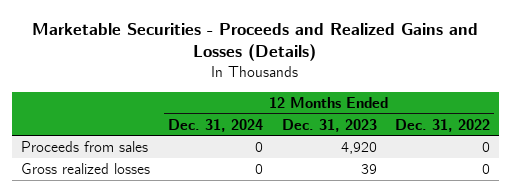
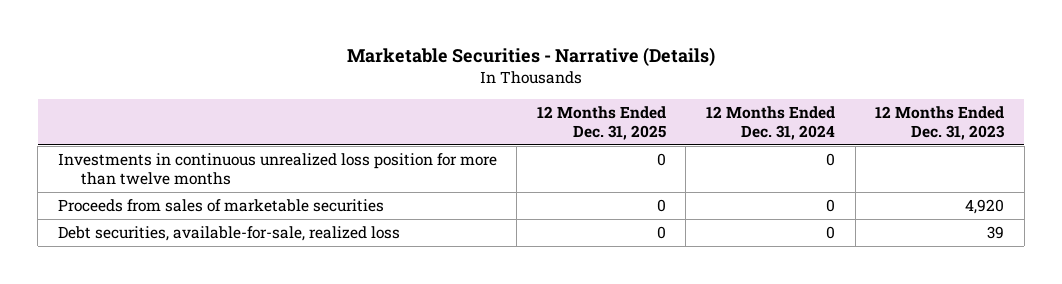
- Marketable Securities - Proceeds and Realized Gains and Losses (Details)
+ Marketable Securities - Narrative (Details)
- | 12 Months Ended Dec. 31, 2024 | 12 Months Ended Dec. 31, 2023 | 12 Months Ended Dec. 31, 2022
+ | 12 Months Ended Dec. 31, 2025 | 12 Months Ended Dec. 31, 2024 | 12 Months Ended Dec. 31, 2023
- Proceeds from sales | 0 | 4,920 | 0
- Gross realized losses | 0 | 39 | 0
+ Investments in continuous unrealized loss position for more than twelve months | 0 | 0 |
+ Proceeds from sales of marketable securities | 0 | 0 | 4,920
+ Debt securities, available-for-sale, realized loss | 0 | 0 | 39

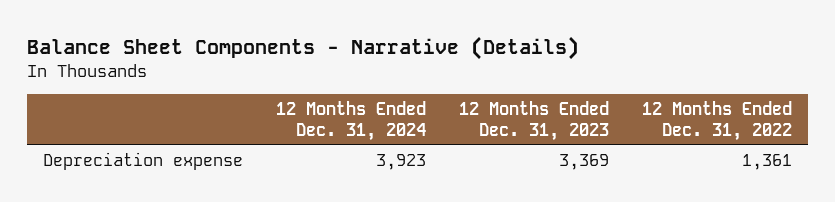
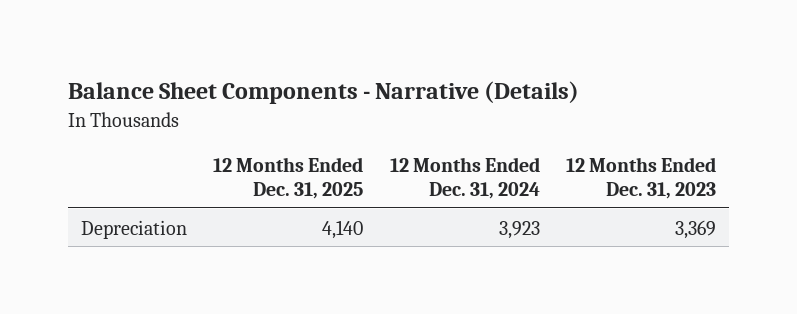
- | 12 Months Ended Dec. 31, 2024 | 12 Months Ended Dec. 31, 2023 | 12 Months Ended Dec. 31, 2022
+ | 12 Months Ended Dec. 31, 2025 | 12 Months Ended Dec. 31, 2024 | 12 Months Ended Dec. 31, 2023
- Depreciation expense | 3,923 | 3,369 | 1,361
+ Depreciation | 4,140 | 3,923 | 3,369

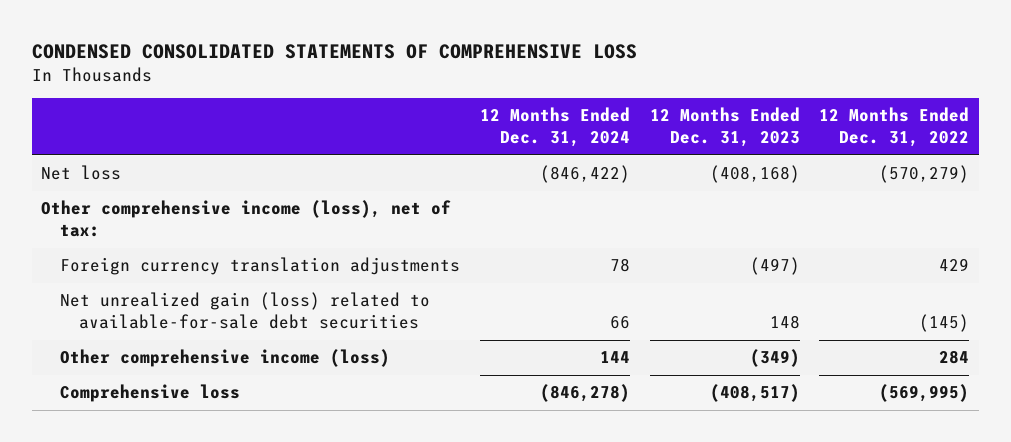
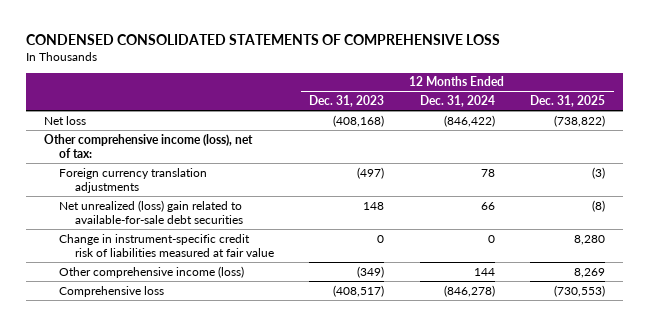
- | 12 Months Ended Dec. 31, 2024 | 12 Months Ended Dec. 31, 2023 | 12 Months Ended Dec. 31, 2022
+ | 12 Months Ended Dec. 31, 2023 | 12 Months Ended Dec. 31, 2024 | 12 Months Ended Dec. 31, 2025
- Net unrealized gain (loss) related to available-for-sale debt securities | 66 | 148 | (145)
+ Net unrealized (loss) gain related to available-for-sale debt securities | 148 | 66 | (8)
+ Change in instrument-specific credit risk of liabilities measured at fair value | 0 | 0 | 8,280

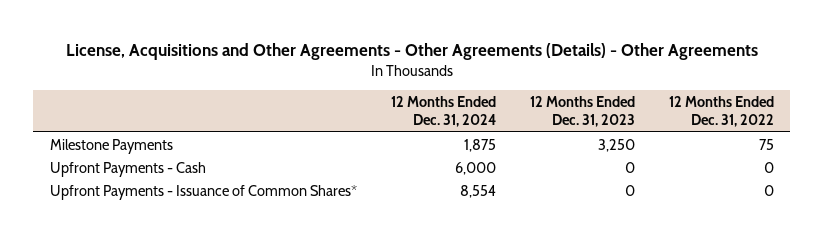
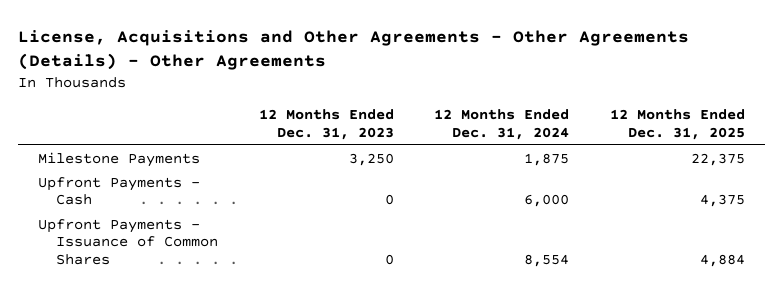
- | 12 Months Ended Dec. 31, 2024 | 12 Months Ended Dec. 31, 2023 | 12 Months Ended Dec. 31, 2022
+ | 12 Months Ended Dec. 31, 2023 | 12 Months Ended Dec. 31, 2024 | 12 Months Ended Dec. 31, 2025
- Upfront Payments - Issuance of Common Shares* | 8,554 | 0 | 0
+ Upfront Payments - Issuance of Common Shares | 0 | 8,554 | 4,884

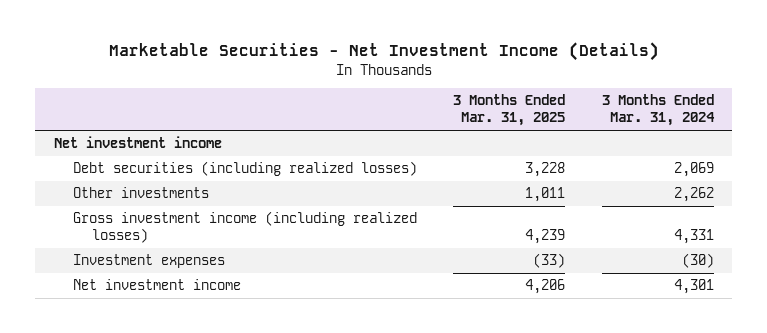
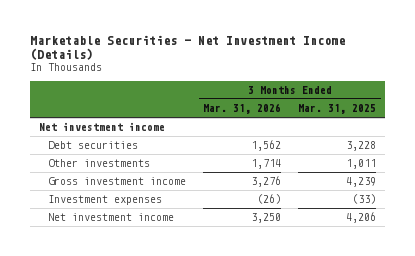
- | 3 Months Ended Mar. 31, 2025 | 3 Months Ended Mar. 31, 2024
+ | 3 Months Ended Mar. 31, 2026 | 3 Months Ended Mar. 31, 2025
- Debt securities (including realized losses) | 3,228 | 2,069
+ Debt securities | 1,562 | 3,228
- Gross investment income (including realized losses) | 4,239 | 4,331
+ Gross investment income | 3,276 | 4,239

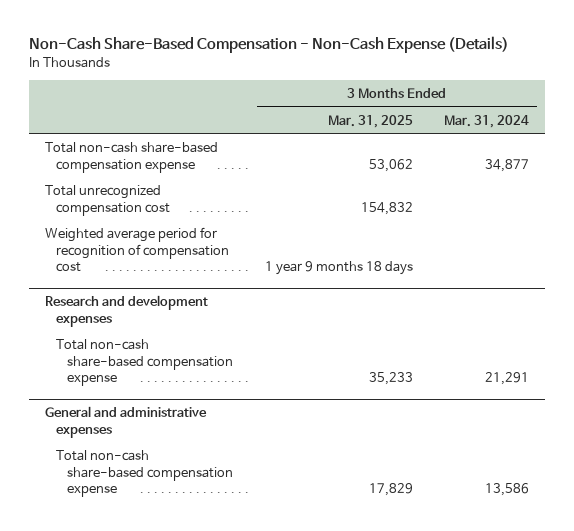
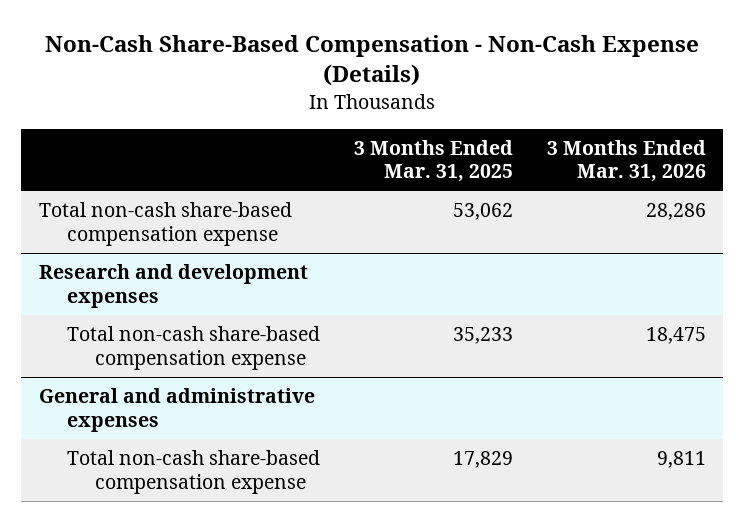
- | 3 Months Ended Mar. 31, 2025 | 3 Months Ended Mar. 31, 2024
+ | 3 Months Ended Mar. 31, 2025 | 3 Months Ended Mar. 31, 2026
- Total unrecognized compensation cost | 154,832 |
- Weighted average period for recognition of compensation cost | 1 year 9 months 18 days |

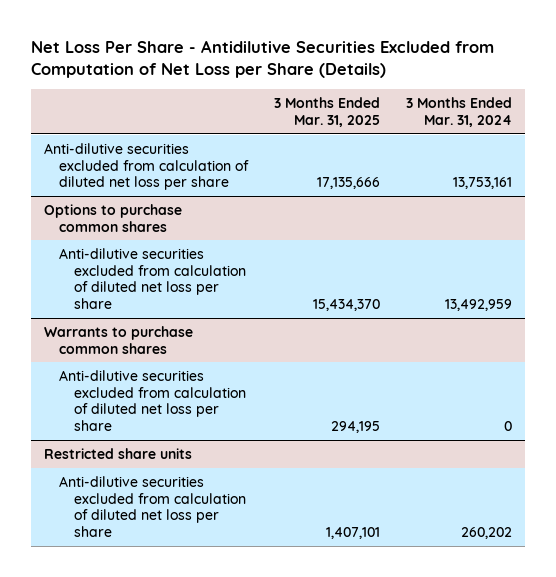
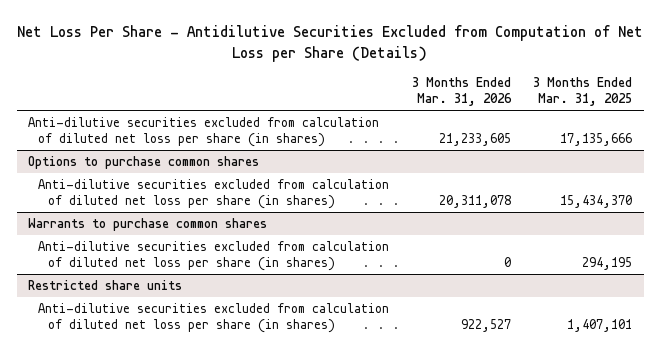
- | 3 Months Ended Mar. 31, 2025 | 3 Months Ended Mar. 31, 2024
+ | 3 Months Ended Mar. 31, 2026 | 3 Months Ended Mar. 31, 2025
- Anti-dilutive securities excluded from calculation of diluted net loss per share | 17,135,666 | 13,753,161
+ Anti-dilutive securities excluded from calculation of diluted net loss per share (in shares) | 21,233,605 | 17,135,666
@ Options to purchase common shares
- Anti-dilutive securities excluded from calculation of diluted net loss per share | 15,434,370 | 13,492,959
+ Anti-dilutive securities excluded from calculation of diluted net loss per share (in shares) | 20,311,078 | 15,434,370
@ Warrants to purchase common shares
- Anti-dilutive securities excluded from calculation of diluted net loss per share | 294,195 | 0
+ Anti-dilutive securities excluded from calculation of diluted net loss per share (in shares) | 0 | 294,195
@ Restricted share units
- Anti-dilutive securities excluded from calculation of diluted net loss per share | 1,407,101 | 260,202
+ Anti-dilutive securities excluded from calculation of diluted net loss per share (in shares) | 922,527 | 1,407,101

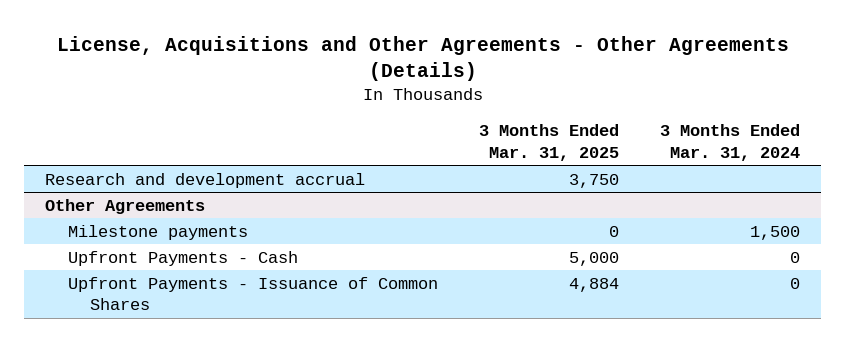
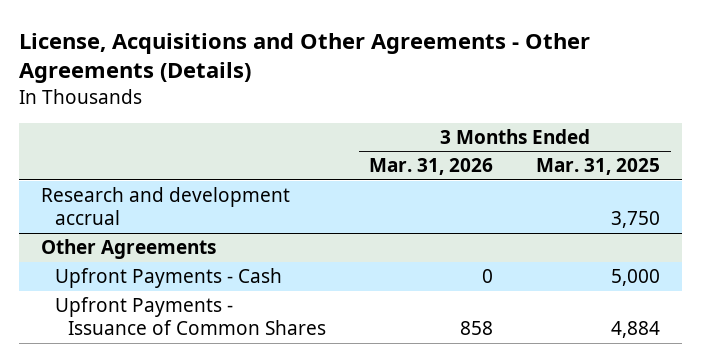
- | 3 Months Ended Mar. 31, 2025 | 3 Months Ended Mar. 31, 2024
+ | 3 Months Ended Mar. 31, 2026 | 3 Months Ended Mar. 31, 2025
@ Other Agreements
- Milestone payments | 0 | 1,500

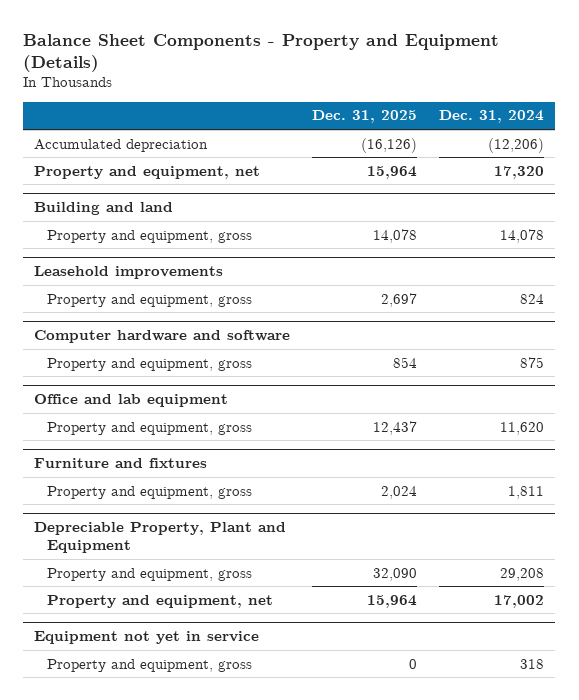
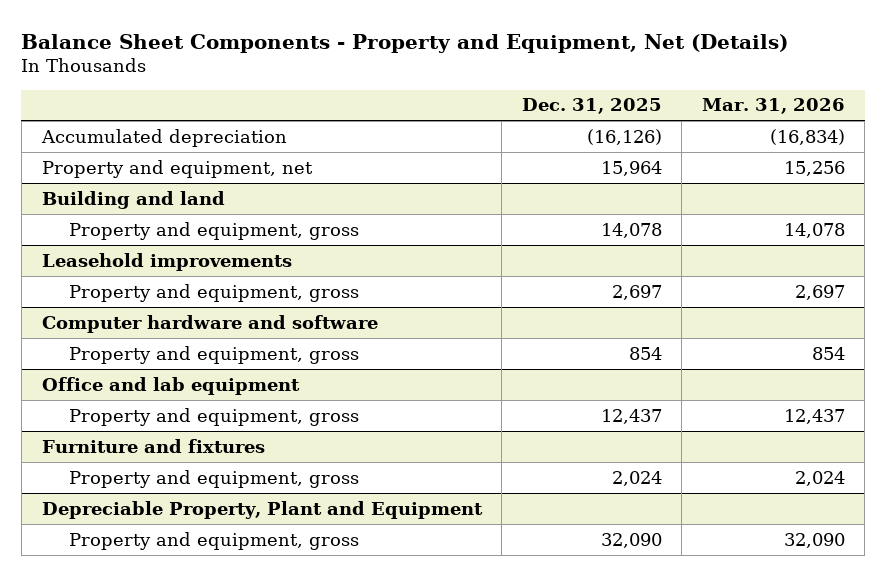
- Balance Sheet Components - Property and Equipment (Details)
+ Balance Sheet Components - Property and Equipment, Net (Details)
- | Dec. 31, 2025 | Dec. 31, 2024
+ | Dec. 31, 2025 | Mar. 31, 2026
@ Depreciable Property, Plant and Equipment
- Property and equipment, net | 15,964 | 17,002
- Equipment not yet in service
- Property and equipment, gross | 0 | 318

